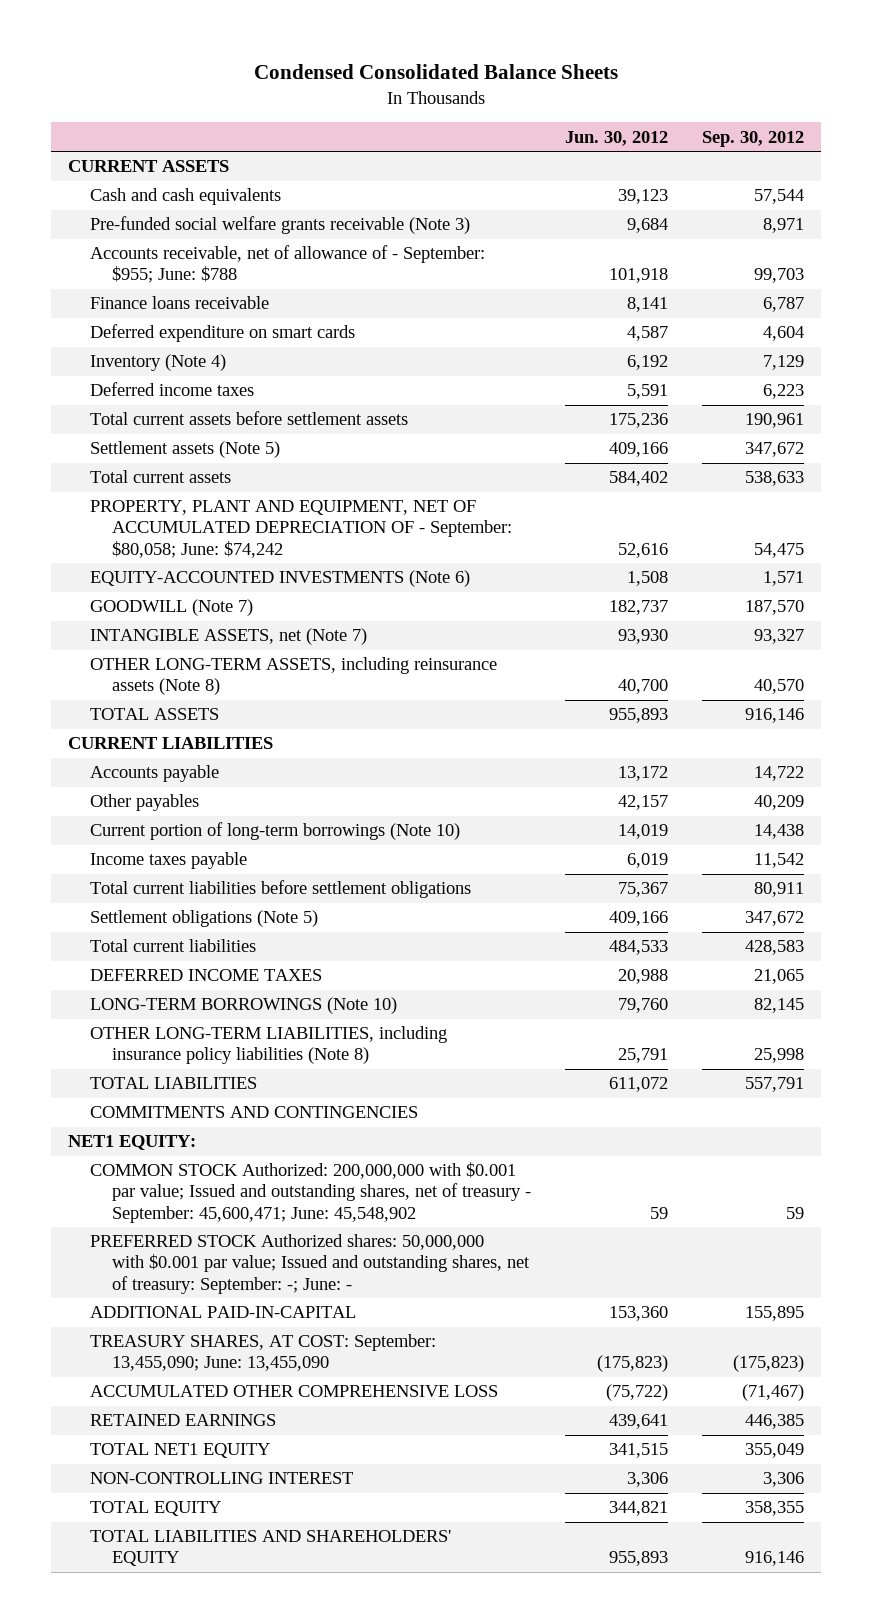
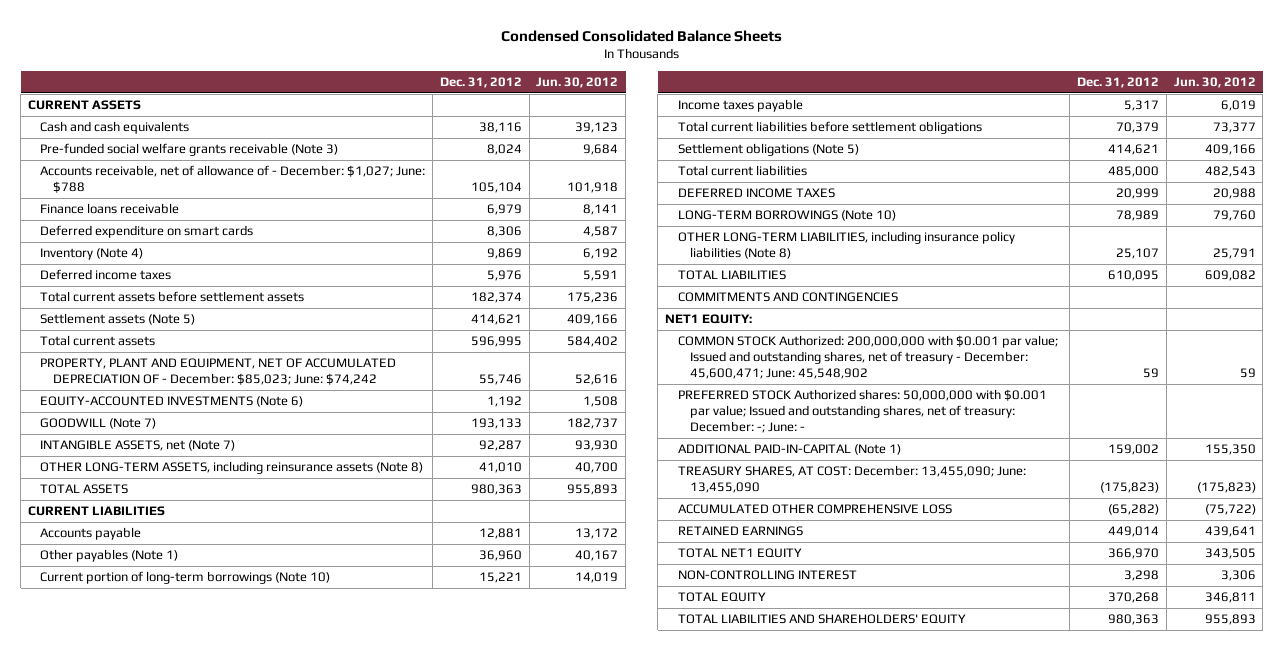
- | Jun. 30, 2012 | Sep. 30, 2012
+ | Dec. 31, 2012 | Jun. 30, 2012
- Accounts receivable, net of allowance of - September: $955; June: $788 | 101,918 | 99,703
+ Accounts receivable, net of allowance of - December: $1,027; June: $788 | 105,104 | 101,918
- PROPERTY, PLANT AND EQUIPMENT, NET OF ACCUMULATED DEPRECIATION OF - September: $80,058; June: $74,242 | 52,616 | 54,475
+ PROPERTY, PLANT AND EQUIPMENT, NET OF ACCUMULATED DEPRECIATION OF - December: $85,023; June: $74,242 | 55,746 | 52,616
- Other payables | 42,157 | 40,209
+ Other payables (Note 1) | 36,960 | 40,167
- Total current liabilities before settlement obligations | 75,367 | 80,911
+ Total current liabilities before settlement obligations | 70,379 | 73,377
- Total current liabilities | 484,533 | 428,583
+ Total current liabilities | 485,000 | 482,543
- TOTAL LIABILITIES | 611,072 | 557,791
+ TOTAL LIABILITIES | 610,095 | 609,082
- COMMON STOCK Authorized: 200,000,000 with $0.001 par value; Issued and outstanding shares, net of treasury - September: 45,600,471; June: 45,548,902 | 59 | 59
- PREFERRED STOCK Authorized shares: 50,000,000 with $0.001 par value; Issued and outstanding shares, net of treasury: September: -; June: -
- ADDITIONAL PAID-IN-CAPITAL | 153,360 | 155,895
- TREASURY SHARES, AT COST: September: 13,455,090; June: 13,455,090 | (175,823) | (175,823)
+ COMMON STOCK Authorized: 200,000,000 with $0.001 par value; Issued and outstanding shares, net of treasury - December: 45,600,471; June: 45,548,902 | 59 | 59
+ PREFERRED STOCK Authorized shares: 50,000,000 with $0.001 par value; Issued and outstanding shares, net of treasury: December: -; June: -
+ ADDITIONAL PAID-IN-CAPITAL (Note 1) | 159,002 | 155,350
+ TREASURY SHARES, AT COST: December: 13,455,090; June: 13,455,090 | (175,823) | (175,823)
- TOTAL NET1 EQUITY | 341,515 | 355,049
+ TOTAL NET1 EQUITY | 366,970 | 343,505
- TOTAL EQUITY | 344,821 | 358,355
+ TOTAL EQUITY | 370,268 | 346,811

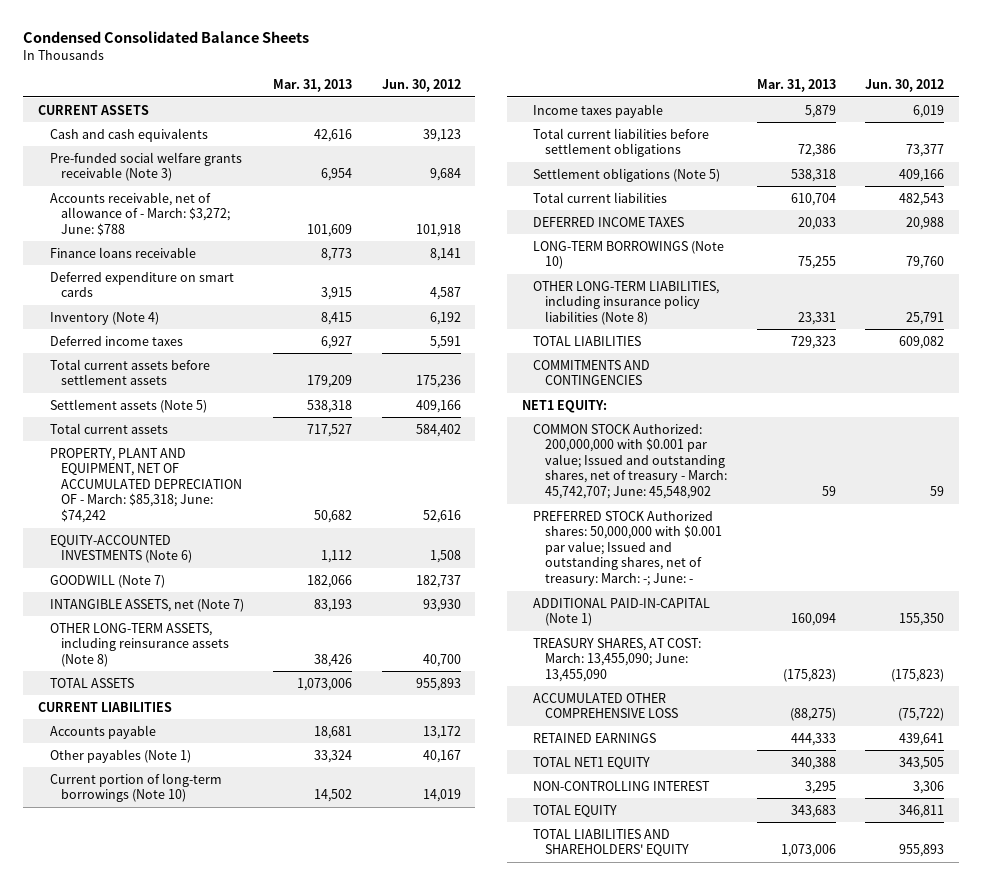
- | Dec. 31, 2012 | Jun. 30, 2012
+ | Mar. 31, 2013 | Jun. 30, 2012
- Accounts receivable, net of allowance of - December: $1,027; June: $788 | 105,104 | 101,918
+ Accounts receivable, net of allowance of - March: $3,272; June: $788 | 101,609 | 101,918
- PROPERTY, PLANT AND EQUIPMENT, NET OF ACCUMULATED DEPRECIATION OF - December: $85,023; June: $74,242 | 55,746 | 52,616
+ PROPERTY, PLANT AND EQUIPMENT, NET OF ACCUMULATED DEPRECIATION OF - March: $85,318; June: $74,242 | 50,682 | 52,616
- COMMON STOCK Authorized: 200,000,000 with $0.001 par value; Issued and outstanding shares, net of treasury - December: 45,600,471; June: 45,548,902 | 59 | 59
- PREFERRED STOCK Authorized shares: 50,000,000 with $0.001 par value; Issued and outstanding shares, net of treasury: December: -; June: -
+ COMMON STOCK Authorized: 200,000,000 with $0.001 par value; Issued and outstanding shares, net of treasury - March: 45,742,707; June: 45,548,902 | 59 | 59
+ PREFERRED STOCK Authorized shares: 50,000,000 with $0.001 par value; Issued and outstanding shares, net of treasury: March: -; June: -
- TREASURY SHARES, AT COST: December: 13,455,090; June: 13,455,090 | (175,823) | (175,823)
+ TREASURY SHARES, AT COST: March: 13,455,090; June: 13,455,090 | (175,823) | (175,823)

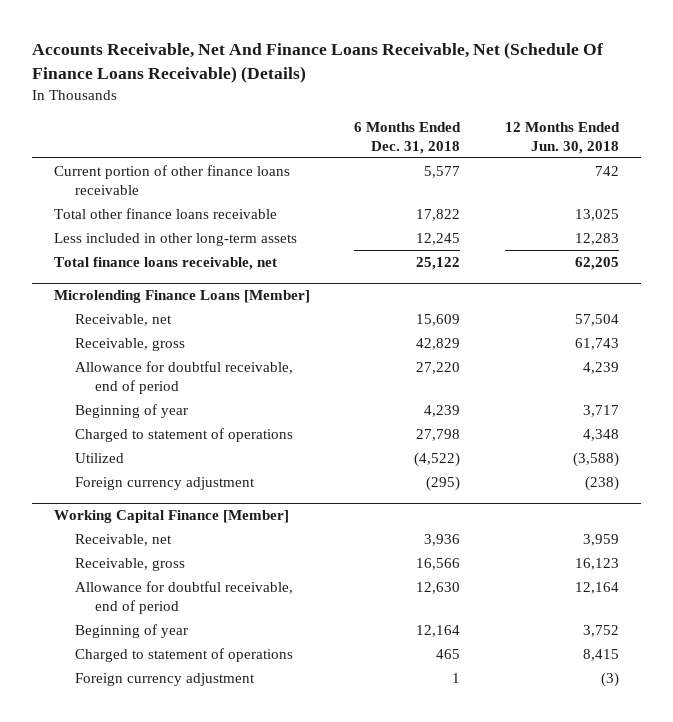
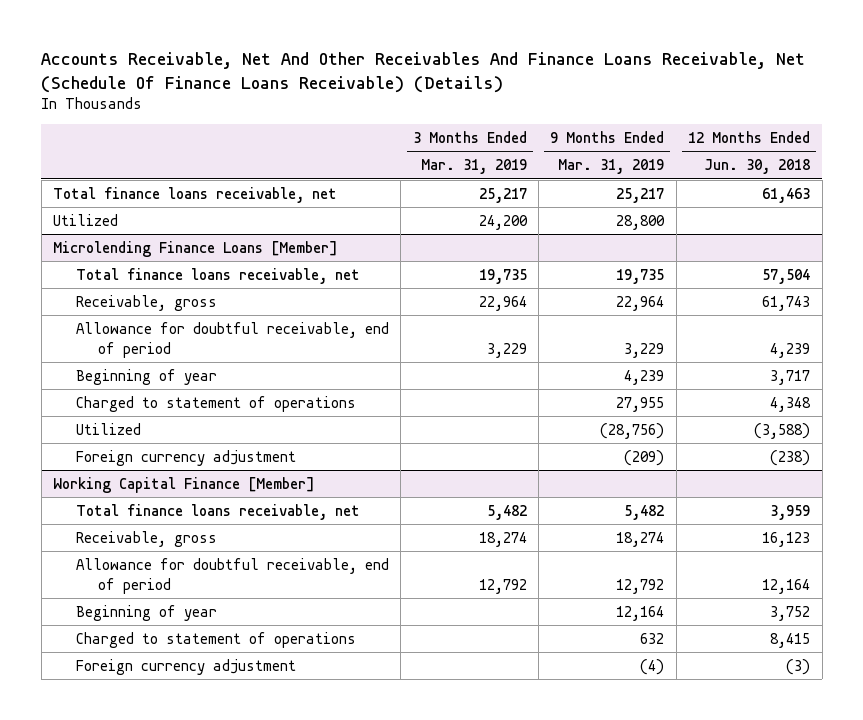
- Accounts Receivable, Net And Finance Loans Receivable, Net (Schedule Of Finance Loans Receivable) (Details)
+ Accounts Receivable, Net And Other Receivables And Finance Loans Receivable, Net (Schedule Of Finance Loans Receivable) (Details)
- | 6 Months Ended Dec. 31, 2018 | 12 Months Ended Jun. 30, 2018
+ | 3 Months Ended Mar. 31, 2019 | 9 Months Ended Mar. 31, 2019 | 12 Months Ended Jun. 30, 2018
- Current portion of other finance loans receivable | 5,577 | 742
- Total other finance loans receivable | 17,822 | 13,025
- Less included in other long-term assets | 12,245 | 12,283
- Total finance loans receivable, net | 25,122 | 62,205
+ Total finance loans receivable, net | 25,217 | 25,217 | 61,463
+ Utilized | 24,200 | 28,800 |
@ Microlending Finance Loans [Member]
- Receivable, net | 15,609 | 57,504
+ Total finance loans receivable, net | 19,735 | 19,735 | 57,504
@ Working Capital Finance [Member]
- Receivable, net | 3,936 | 3,959
+ Total finance loans receivable, net | 5,482 | 5,482 | 3,959

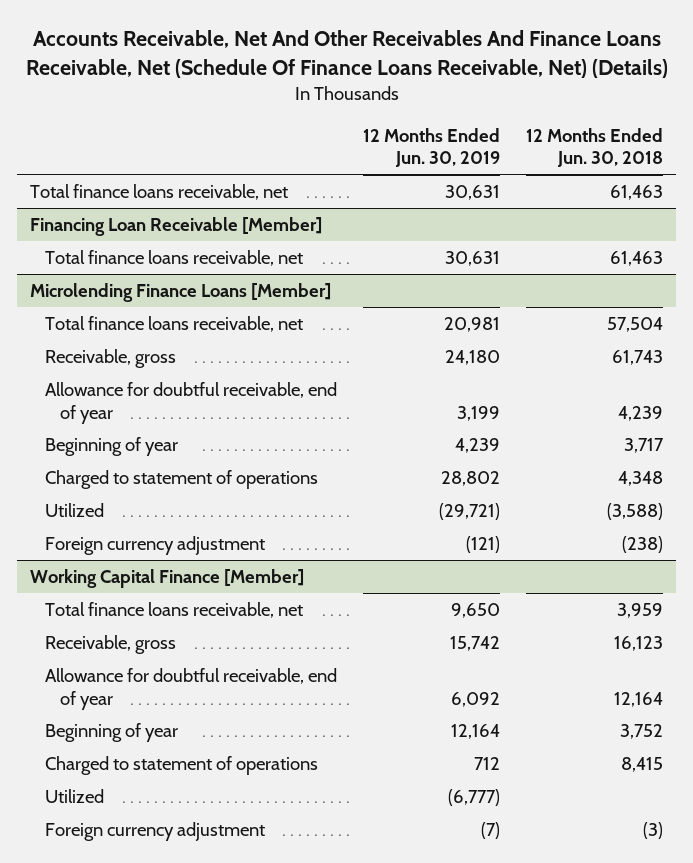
- Accounts Receivable, Net And Other Receivables And Finance Loans Receivable, Net (Schedule Of Finance Loans Receivable) (Details)
+ Accounts Receivable, Net And Other Receivables And Finance Loans Receivable, Net (Schedule Of Finance Loans Receivable, Net) (Details)
- | 3 Months Ended Mar. 31, 2019 | 9 Months Ended Mar. 31, 2019 | 12 Months Ended Jun. 30, 2018
+ | 12 Months Ended Jun. 30, 2019 | 12 Months Ended Jun. 30, 2018
- Utilized | 24,200 | 28,800 |
+ Financing Loan Receivable [Member]
+ Total finance loans receivable, net | 30,631 | 61,463
@ Microlending Finance Loans [Member]
- Allowance for doubtful receivable, end of period | 3,229 | 3,229 | 4,239
+ Allowance for doubtful receivable, end of year | 3,199 | 4,239
@ Working Capital Finance [Member]
- Allowance for doubtful receivable, end of period | 12,792 | 12,792 | 12,164
+ Allowance for doubtful receivable, end of year | 6,092 | 12,164
+ Utilized | (6,777) |

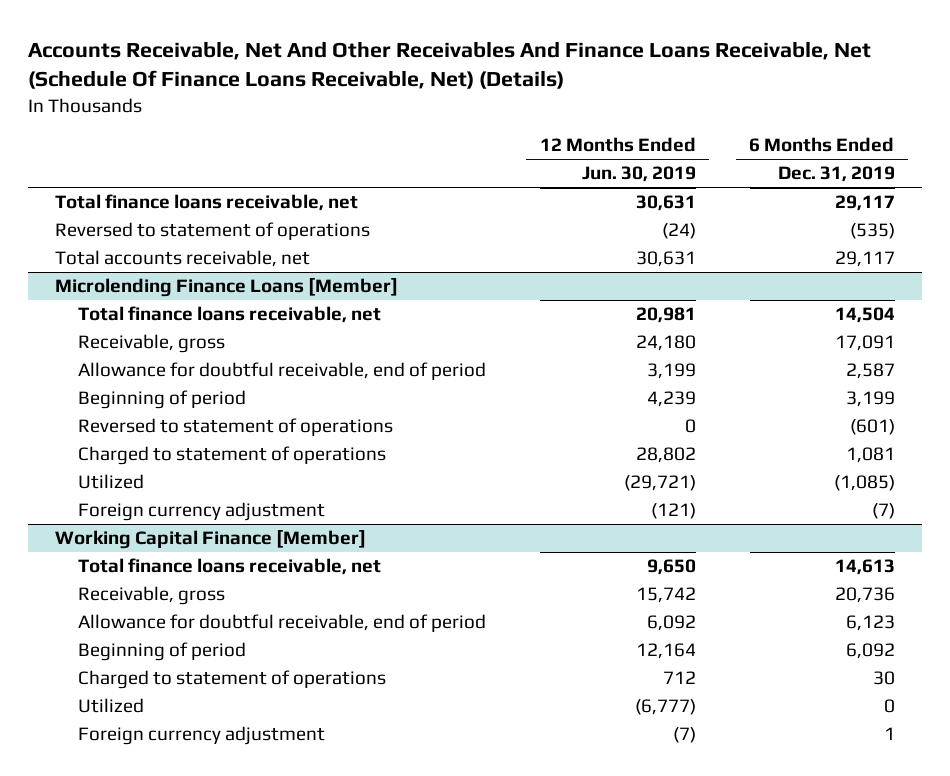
- | 12 Months Ended Jun. 30, 2019 | 12 Months Ended Jun. 30, 2018
+ | 12 Months Ended Jun. 30, 2019 | 6 Months Ended Dec. 31, 2019
- Financing Loan Receivable [Member]
- Total finance loans receivable, net | 30,631 | 61,463
+ Reversed to statement of operations | (24) | (535)
+ Total accounts receivable, net | 30,631 | 29,117
@ Microlending Finance Loans [Member]
- Allowance for doubtful receivable, end of year | 3,199 | 4,239
- Beginning of year | 4,239 | 3,717
+ Allowance for doubtful receivable, end of period | 3,199 | 2,587
+ Beginning of period | 4,239 | 3,199
+ Reversed to statement of operations | 0 | (601)
@ Working Capital Finance [Member]
- Allowance for doubtful receivable, end of year | 6,092 | 12,164
- Beginning of year | 12,164 | 3,752
+ Allowance for doubtful receivable, end of period | 6,092 | 6,123
+ Beginning of period | 12,164 | 6,092

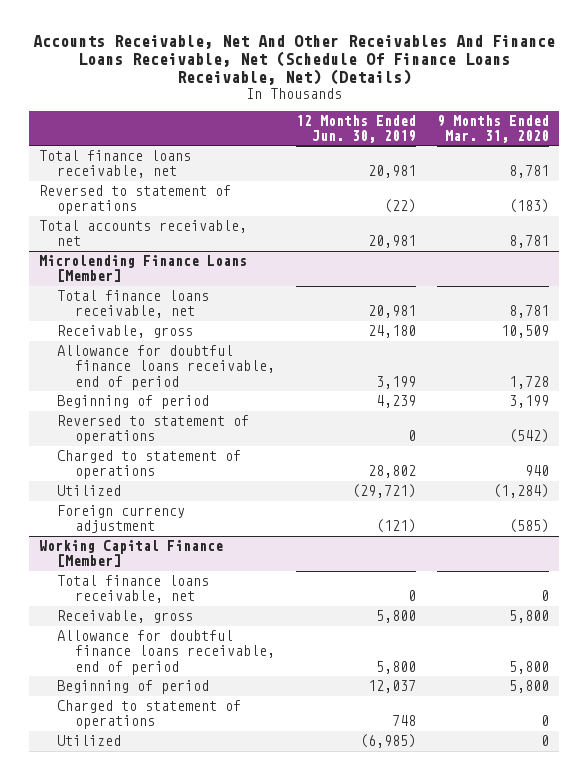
- | 12 Months Ended Jun. 30, 2019 | 6 Months Ended Dec. 31, 2019
+ | 12 Months Ended Jun. 30, 2019 | 9 Months Ended Mar. 31, 2020
- Total finance loans receivable, net | 30,631 | 29,117
- Reversed to statement of operations | (24) | (535)
- Total accounts receivable, net | 30,631 | 29,117
+ Total finance loans receivable, net | 20,981 | 8,781
+ Reversed to statement of operations | (22) | (183)
+ Total accounts receivable, net | 20,981 | 8,781
@ Microlending Finance Loans [Member]
- Allowance for doubtful receivable, end of period | 3,199 | 2,587
+ Allowance for doubtful finance loans receivable, end of period | 3,199 | 1,728
@ Working Capital Finance [Member]
- Total finance loans receivable, net | 9,650 | 14,613
- Receivable, gross | 15,742 | 20,736
- Allowance for doubtful receivable, end of period | 6,092 | 6,123
- Beginning of period | 12,164 | 6,092
- Charged to statement of operations | 712 | 30
- Utilized | (6,777) | 0
- Foreign currency adjustment | (7) | 1
+ Total finance loans receivable, net | 0 | 0
+ Receivable, gross | 5,800 | 5,800
+ Allowance for doubtful finance loans receivable, end of period | 5,800 | 5,800
+ Beginning of period | 12,037 | 5,800
+ Charged to statement of operations | 748 | 0
+ Utilized | (6,985) | 0

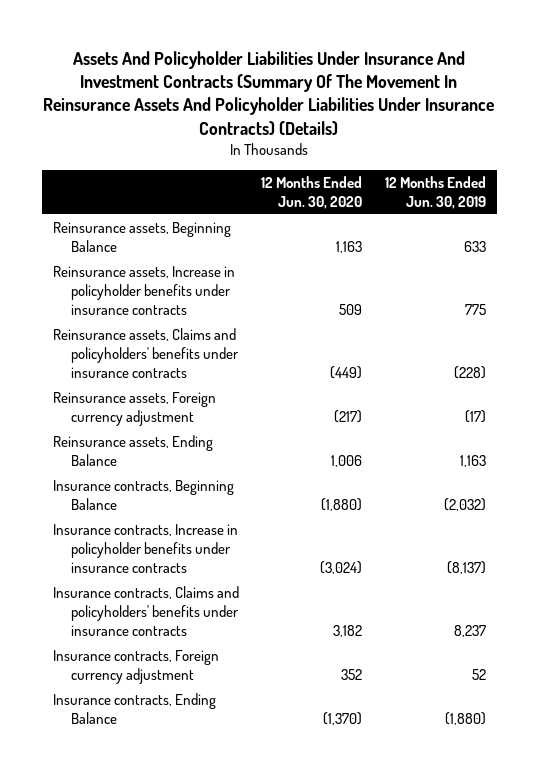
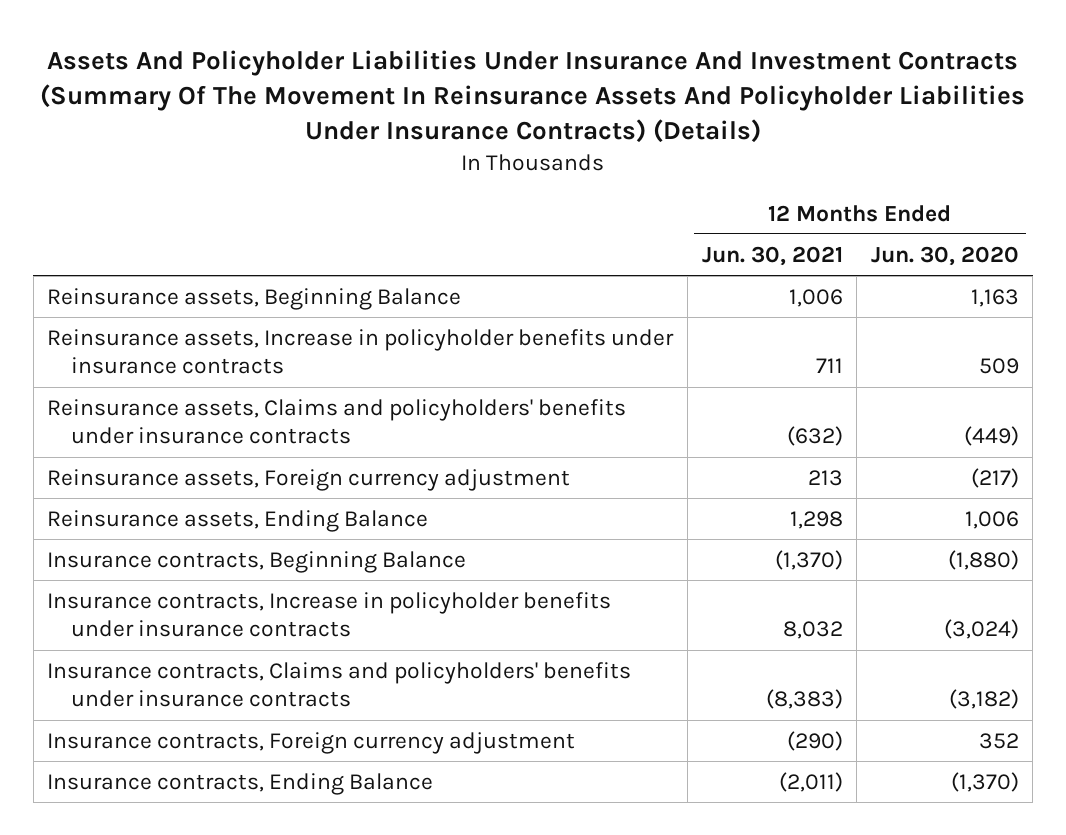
- | 12 Months Ended Jun. 30, 2020 | 12 Months Ended Jun. 30, 2019
+ | 12 Months Ended Jun. 30, 2021 | 12 Months Ended Jun. 30, 2020
- Insurance contracts, Claims and policyholders' benefits under insurance contracts | 3,182 | 8,237
+ Insurance contracts, Claims and policyholders' benefits under insurance contracts | (8,383) | (3,182)

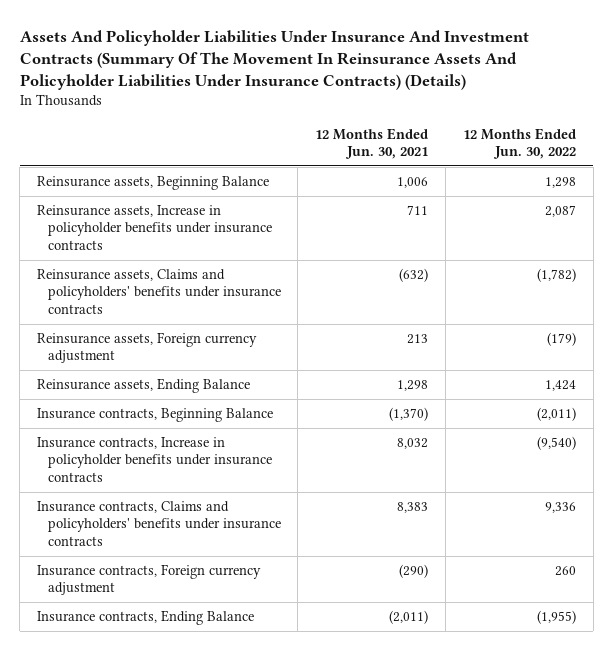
- | 12 Months Ended Jun. 30, 2021 | 12 Months Ended Jun. 30, 2020
+ | 12 Months Ended Jun. 30, 2021 | 12 Months Ended Jun. 30, 2022
- Insurance contracts, Claims and policyholders' benefits under insurance contracts | (8,383) | (3,182)
+ Insurance contracts, Claims and policyholders' benefits under insurance contracts | 8,383 | 9,336

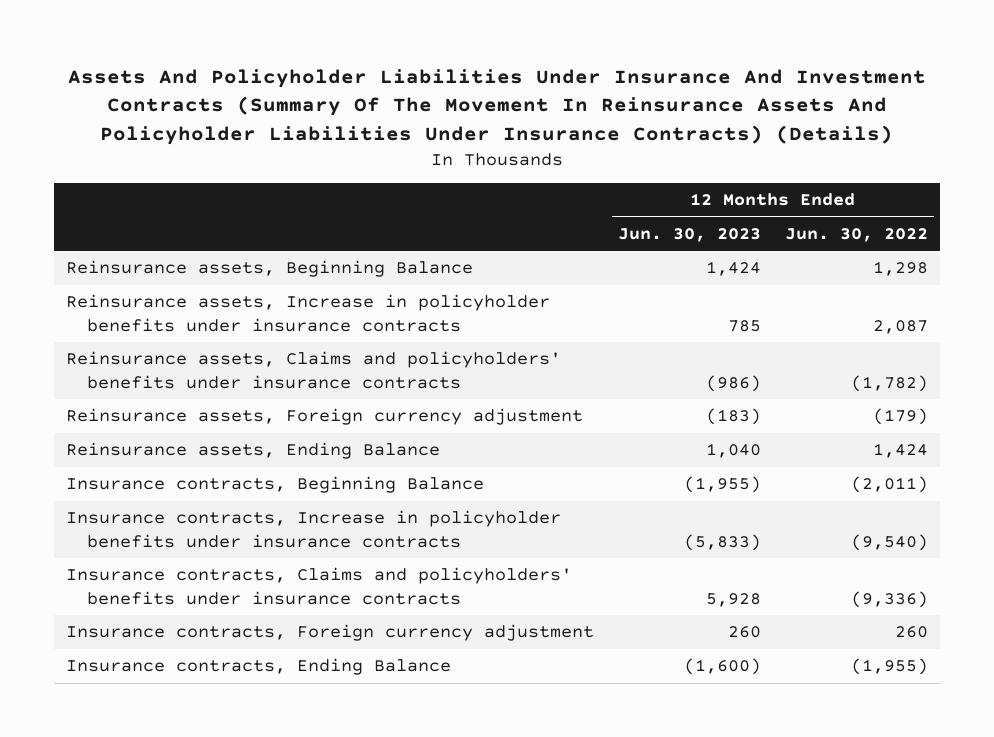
- | 12 Months Ended Jun. 30, 2021 | 12 Months Ended Jun. 30, 2022
+ | 12 Months Ended Jun. 30, 2023 | 12 Months Ended Jun. 30, 2022
- Insurance contracts, Claims and policyholders' benefits under insurance contracts | 8,383 | 9,336
+ Insurance contracts, Claims and policyholders' benefits under insurance contracts | 5,928 | (9,336)

